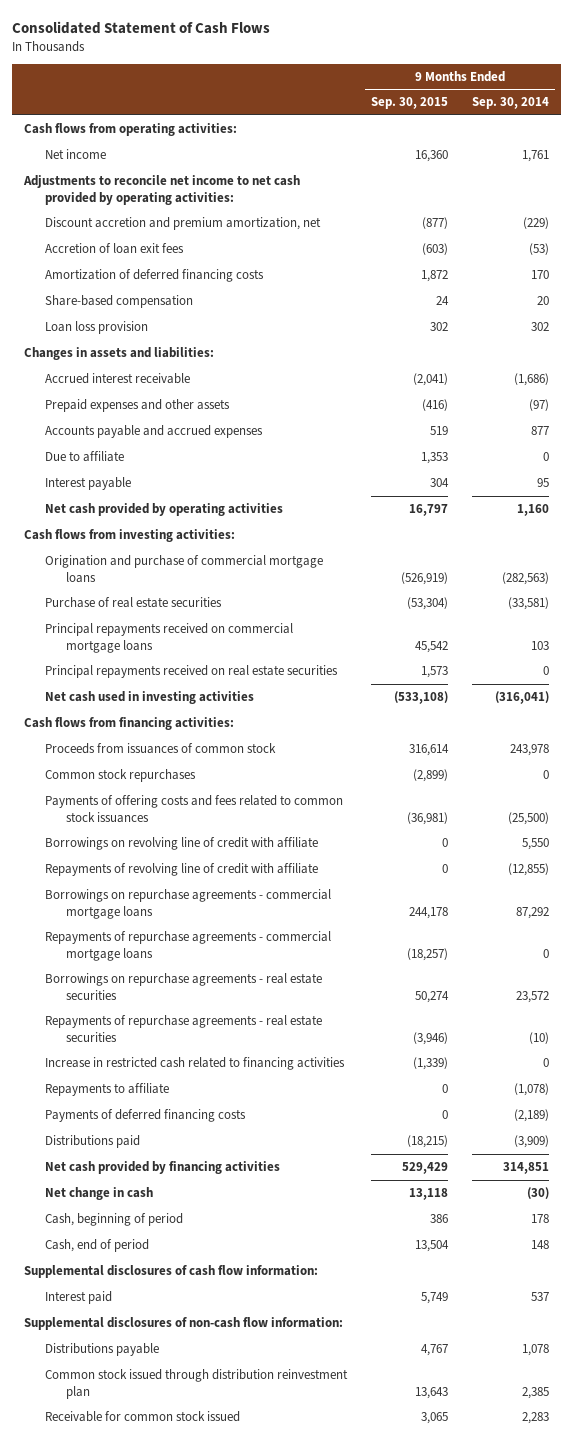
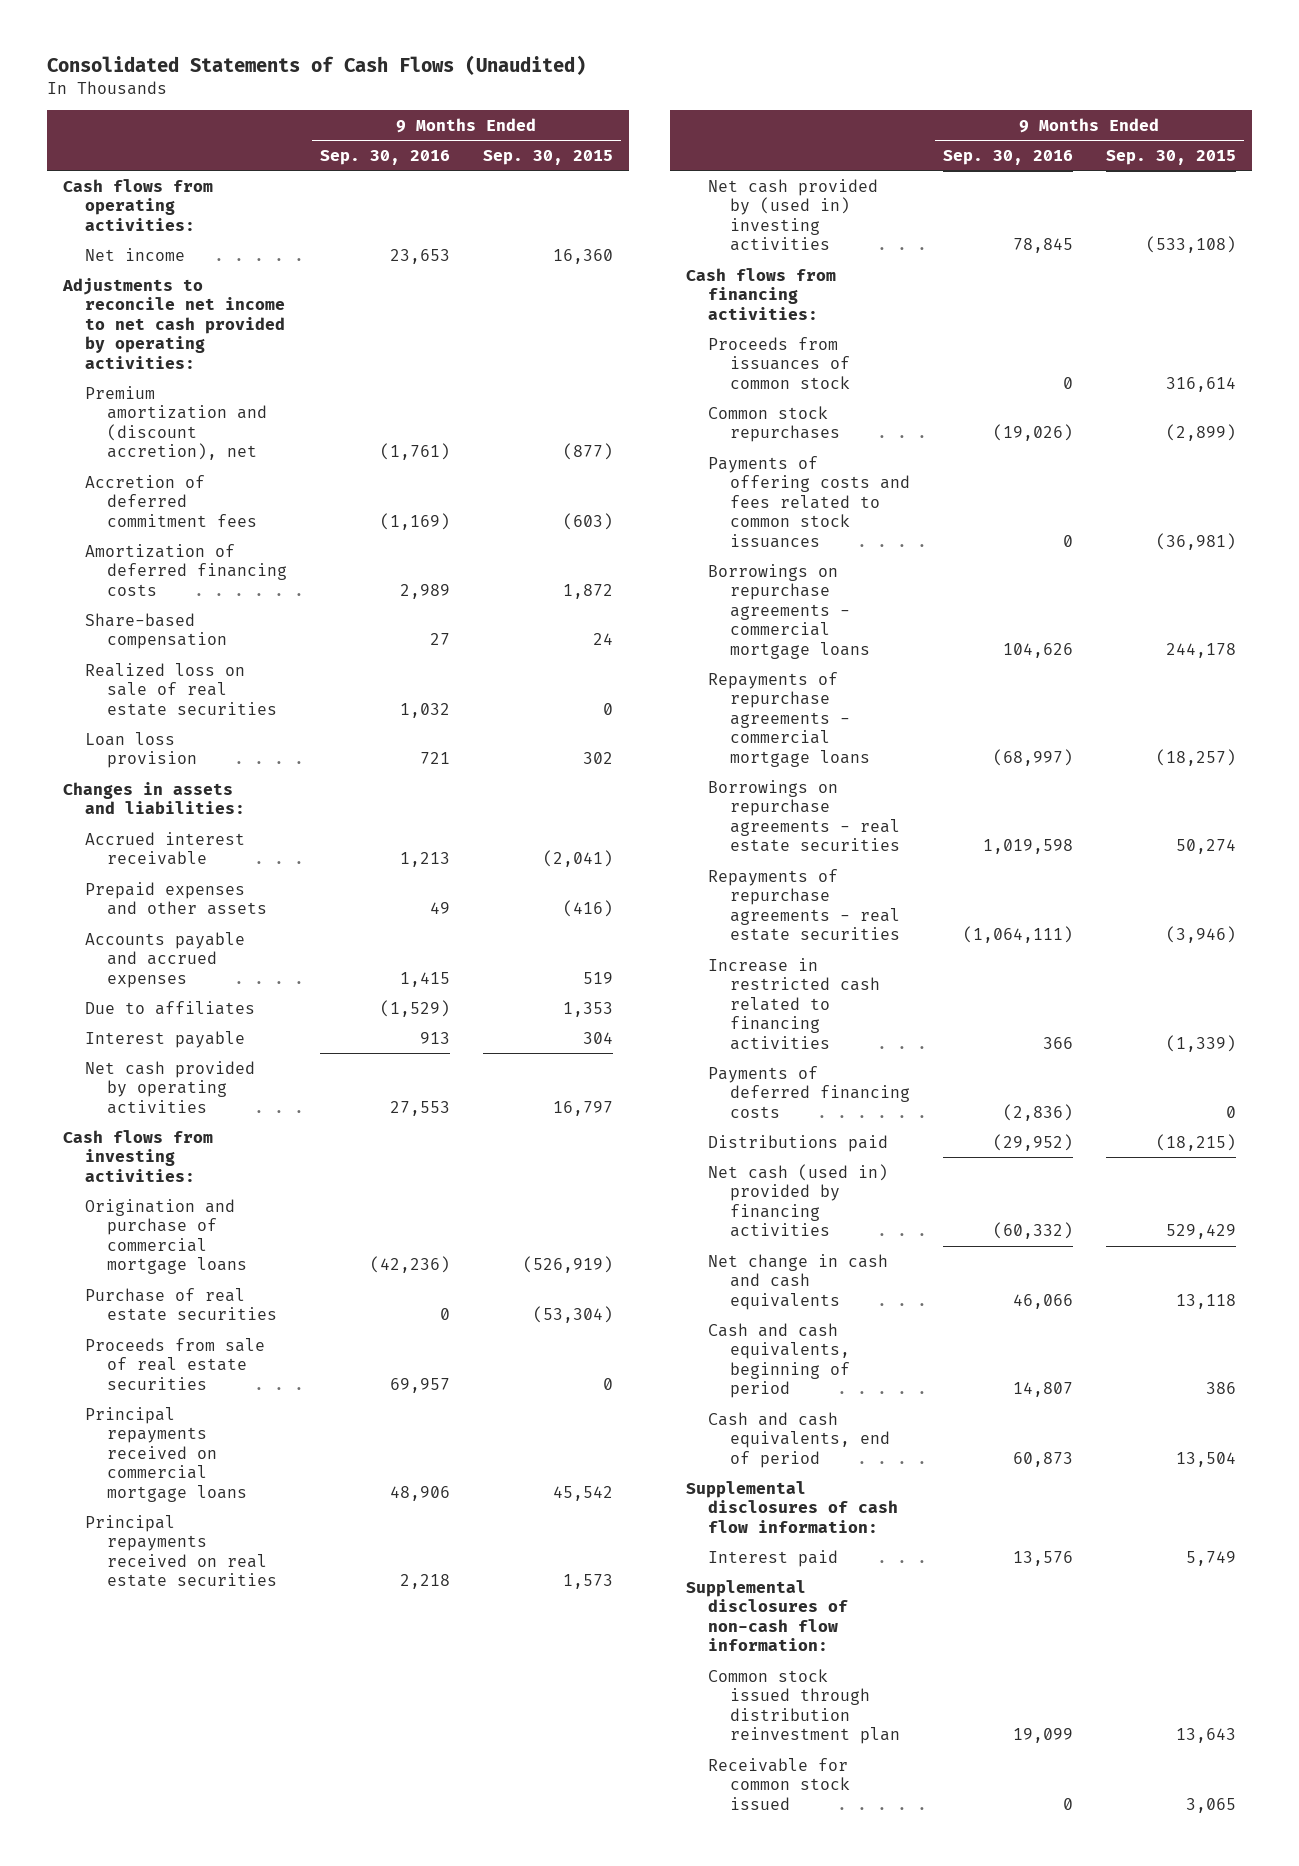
- Consolidated Statement of Cash Flows
+ Consolidated Statements of Cash Flows (Unaudited)
- | 9 Months Ended Sep. 30, 2015 | 9 Months Ended Sep. 30, 2014
+ | 9 Months Ended Sep. 30, 2016 | 9 Months Ended Sep. 30, 2015
- Discount accretion and premium amortization, net | (877) | (229)
- Accretion of loan exit fees | (603) | (53)
+ Premium amortization and (discount accretion), net | (1,761) | (877)
+ Accretion of deferred commitment fees | (1,169) | (603)
+ Realized loss on sale of real estate securities | 1,032 | 0
- Due to affiliate | 1,353 | 0
+ Due to affiliates | (1,529) | 1,353
+ Proceeds from sale of real estate securities | 69,957 | 0
- Net cash used in investing activities | (533,108) | (316,041)
+ Net cash provided by (used in) investing activities | 78,845 | (533,108)
- Borrowings on revolving line of credit with affiliate | 0 | 5,550
- Repayments of revolving line of credit with affiliate | 0 | (12,855)
- Repayments to affiliate | 0 | (1,078)
- Net cash provided by financing activities | 529,429 | 314,851
- Net change in cash | 13,118 | (30)
- Cash, beginning of period | 386 | 178
- Cash, end of period | 13,504 | 148
+ Net cash (used in) provided by financing activities | (60,332) | 529,429
+ Net change in cash and cash equivalents | 46,066 | 13,118
+ Cash and cash equivalents, beginning of period | 14,807 | 386
+ Cash and cash equivalents, end of period | 60,873 | 13,504
- Distributions payable | 4,767 | 1,078

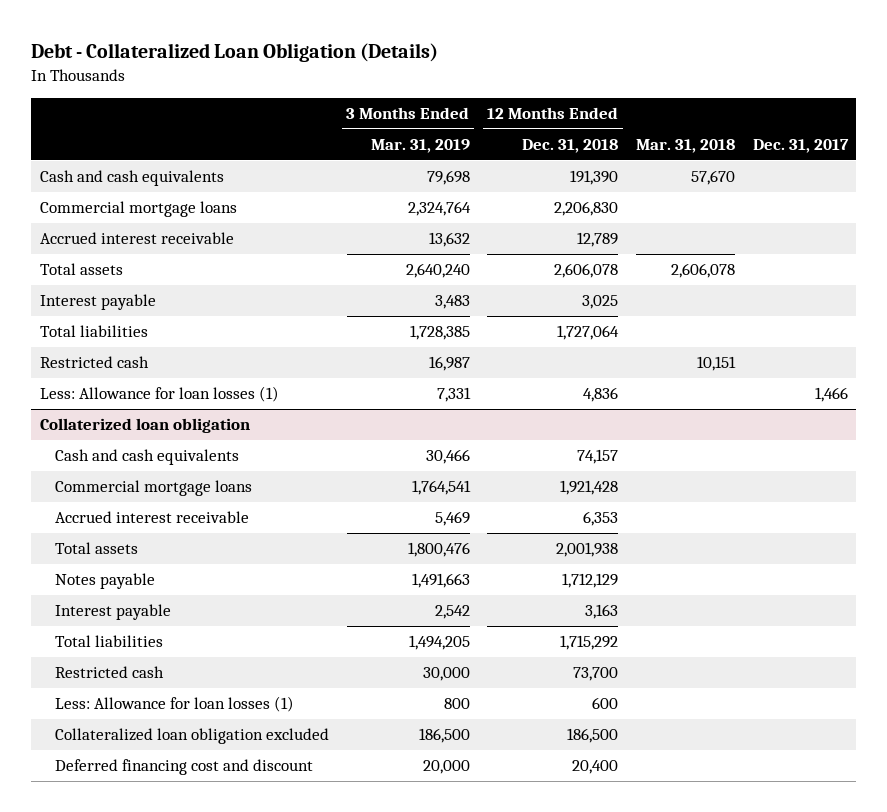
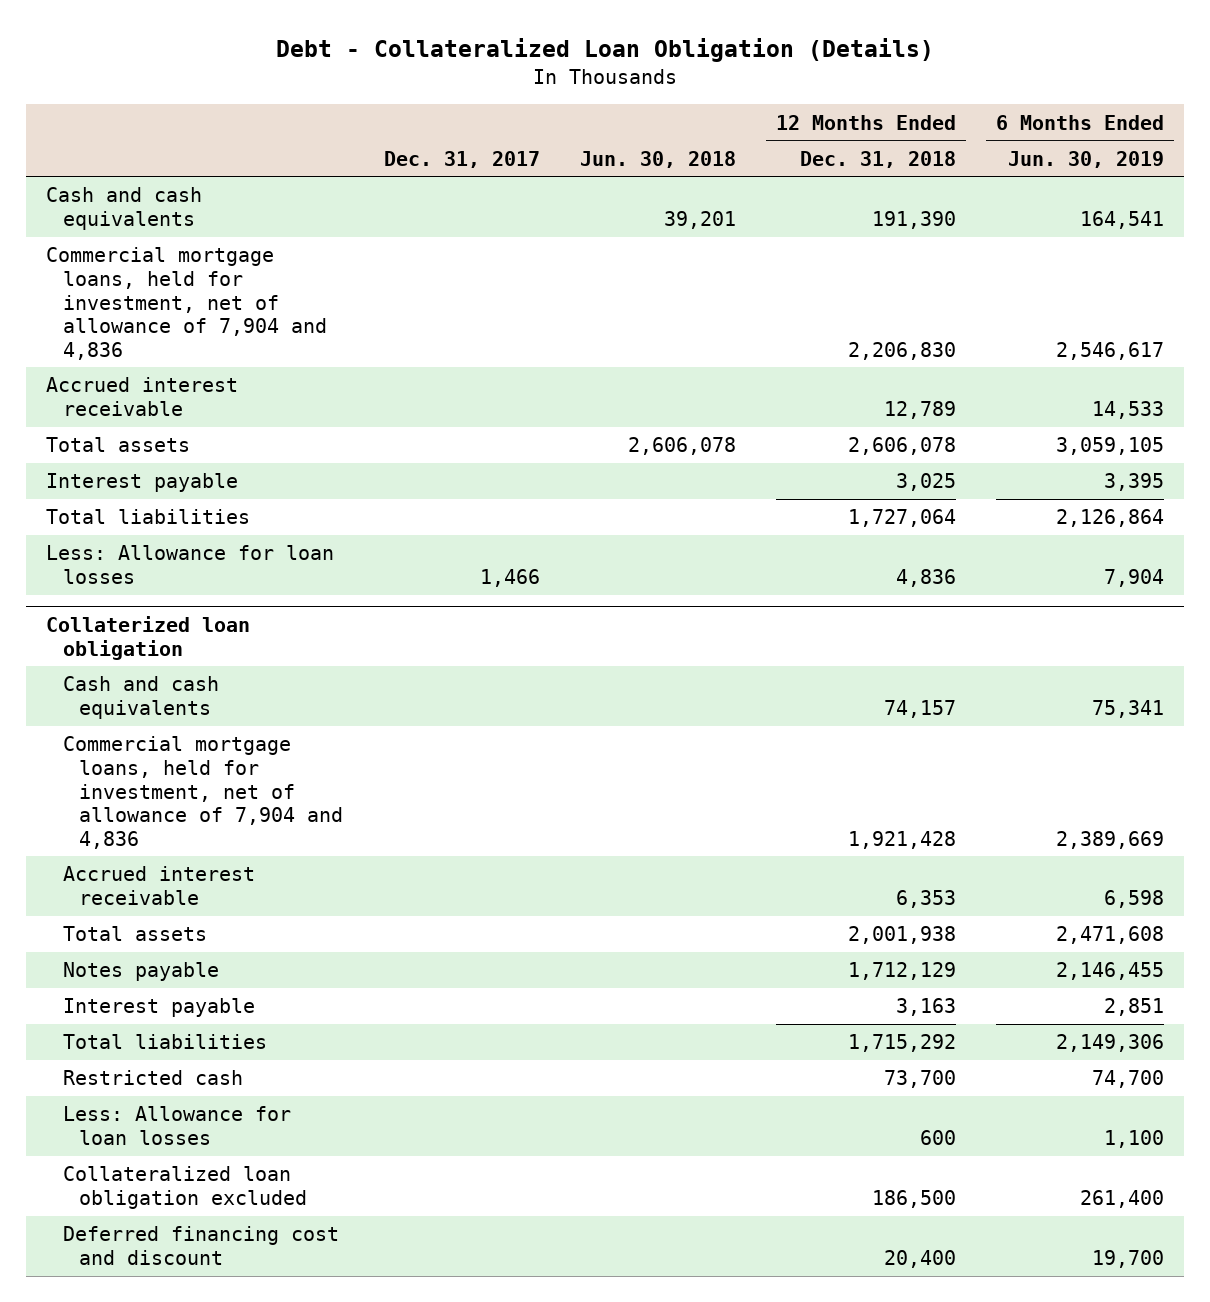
- | 3 Months Ended Mar. 31, 2019 | 12 Months Ended Dec. 31, 2018 | Mar. 31, 2018 | Dec. 31, 2017
+ | Dec. 31, 2017 | Jun. 30, 2018 | 12 Months Ended Dec. 31, 2018 | 6 Months Ended Jun. 30, 2019
- Commercial mortgage loans | 2,324,764 | 2,206,830 | |
+ Commercial mortgage loans, held for investment, net of allowance of 7,904 and 4,836 | | | 2,206,830 | 2,546,617
- Restricted cash | 16,987 | | 10,151 |
- Less: Allowance for loan losses (1) | 7,331 | 4,836 | | 1,466
+ Less: Allowance for loan losses | 1,466 | | 4,836 | 7,904
@ Collaterized loan obligation
- Commercial mortgage loans | 1,764,541 | 1,921,428 | |
+ Commercial mortgage loans, held for investment, net of allowance of 7,904 and 4,836 | | | 1,921,428 | 2,389,669
- Less: Allowance for loan losses (1) | 800 | 600 | |
+ Less: Allowance for loan losses | | | 600 | 1,100

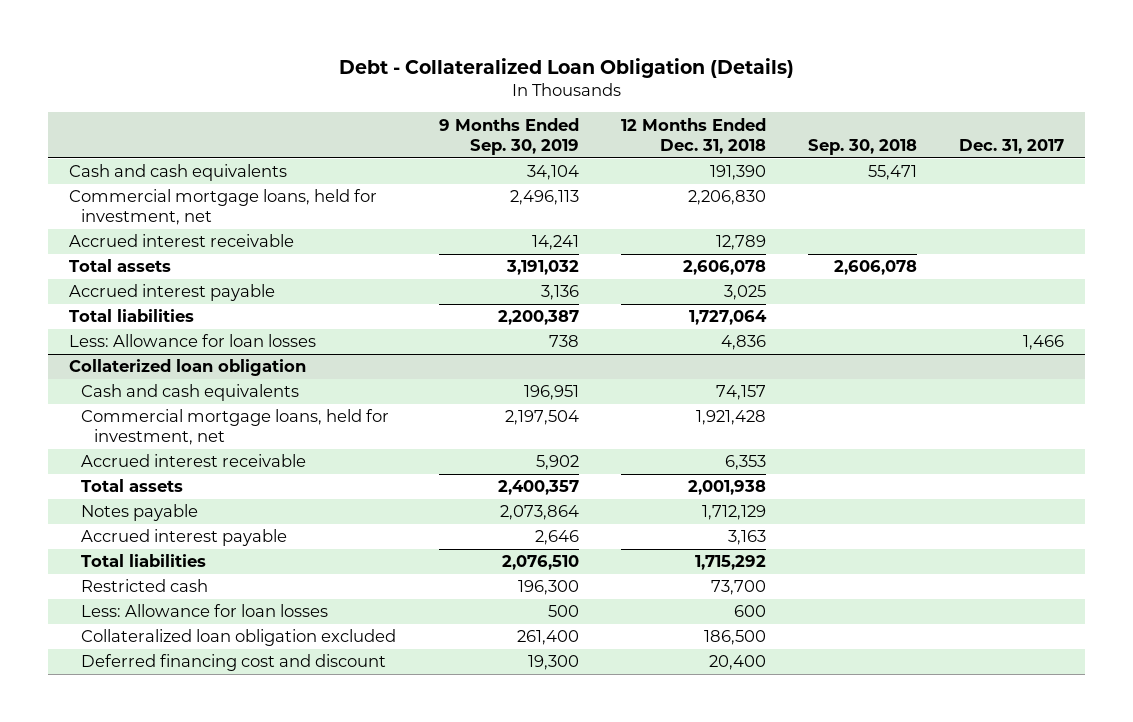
- | Dec. 31, 2017 | Jun. 30, 2018 | 12 Months Ended Dec. 31, 2018 | 6 Months Ended Jun. 30, 2019
+ | 9 Months Ended Sep. 30, 2019 | 12 Months Ended Dec. 31, 2018 | Sep. 30, 2018 | Dec. 31, 2017
- Commercial mortgage loans, held for investment, net of allowance of 7,904 and 4,836 | | | 2,206,830 | 2,546,617
+ Commercial mortgage loans, held for investment, net | 2,496,113 | 2,206,830 | |
- Interest payable | | | 3,025 | 3,395
+ Accrued interest payable | 3,136 | 3,025 | |
@ Collaterized loan obligation
- Commercial mortgage loans, held for investment, net of allowance of 7,904 and 4,836 | | | 1,921,428 | 2,389,669
+ Commercial mortgage loans, held for investment, net | 2,197,504 | 1,921,428 | |
- Interest payable | | | 3,163 | 2,851
+ Accrued interest payable | 2,646 | 3,163 | |

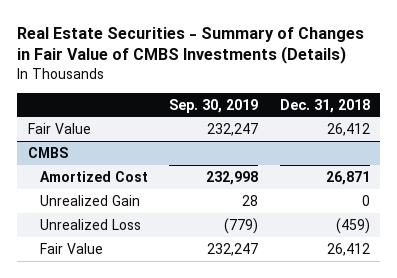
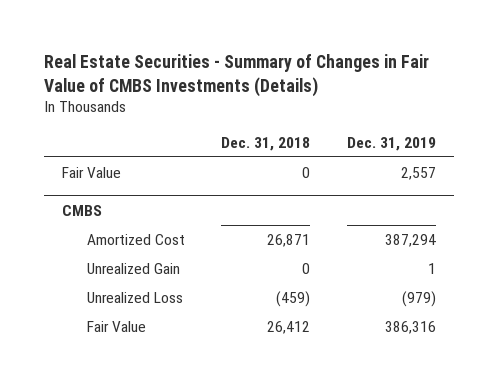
- | Sep. 30, 2019 | Dec. 31, 2018
+ | Dec. 31, 2018 | Dec. 31, 2019
- Fair Value | 232,247 | 26,412
+ Fair Value | 0 | 2,557

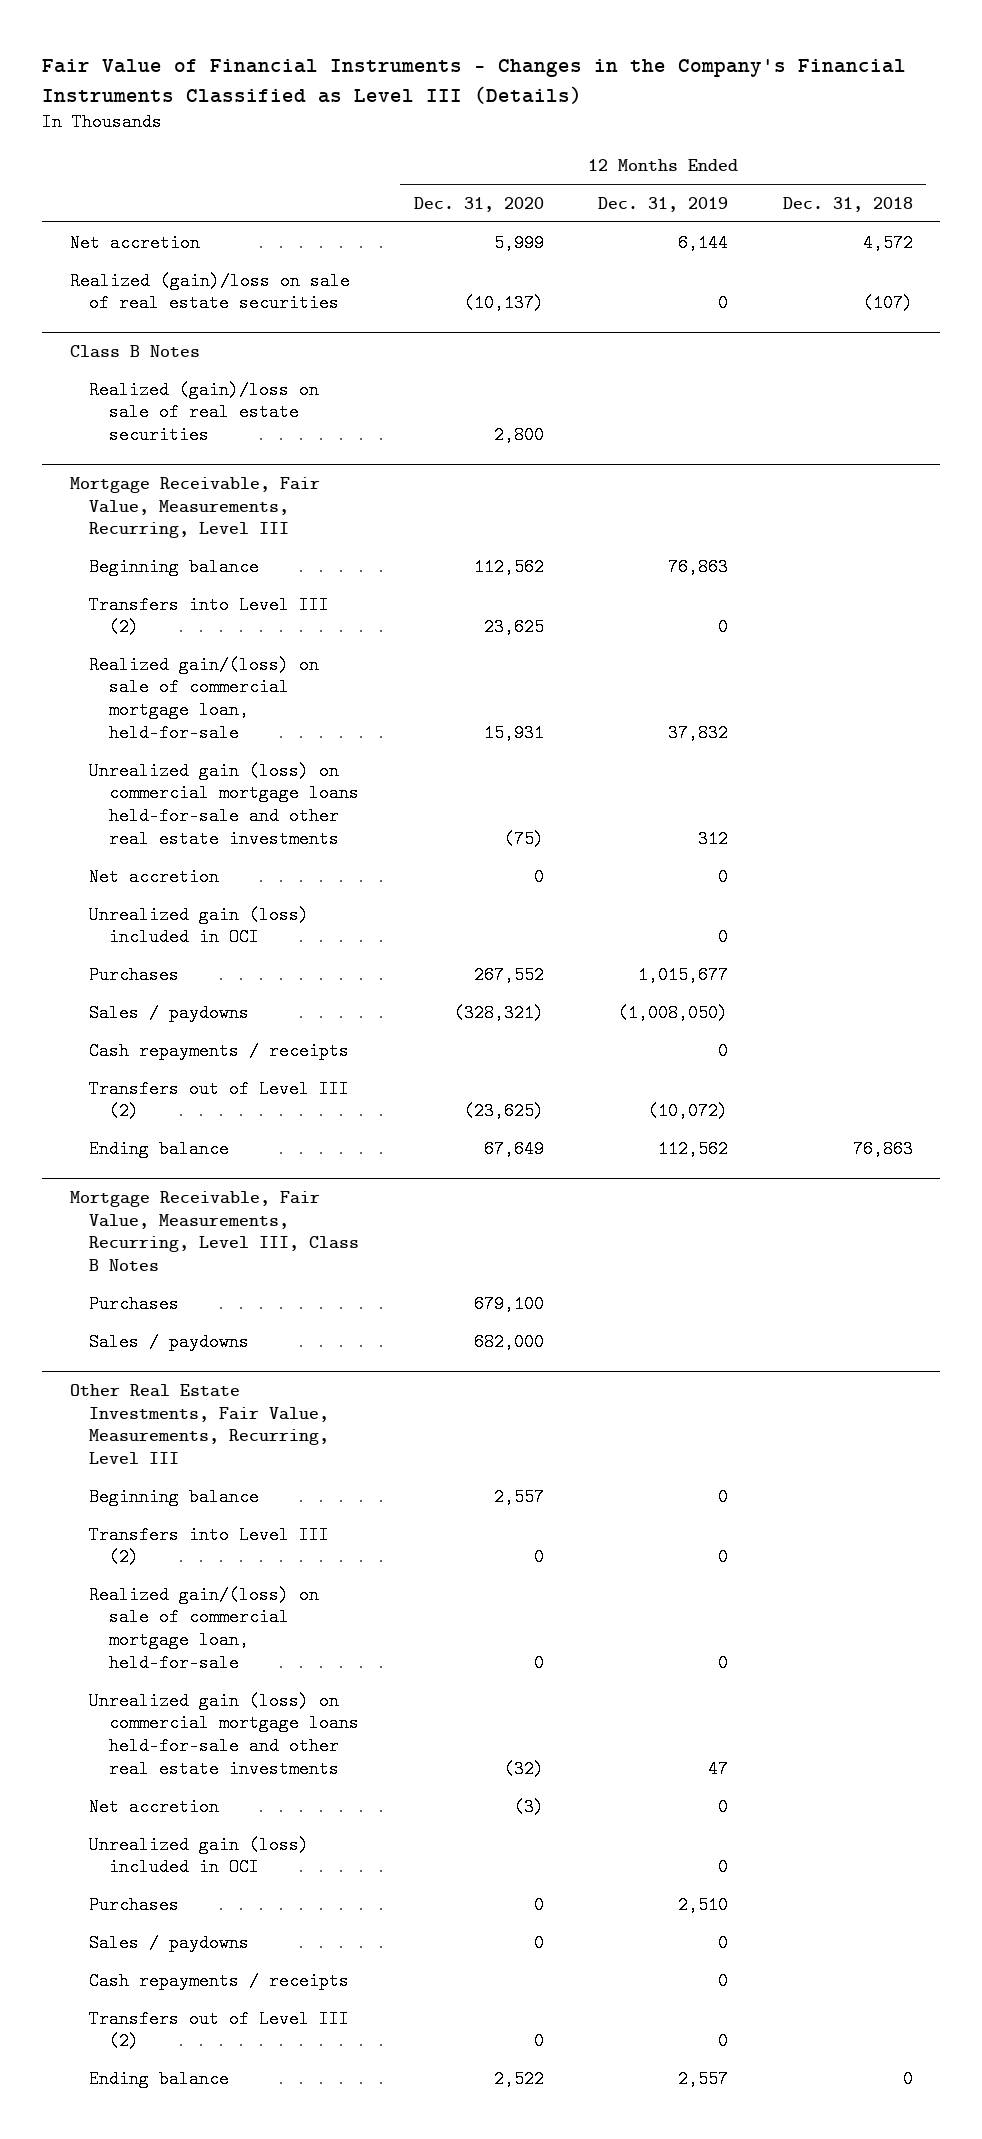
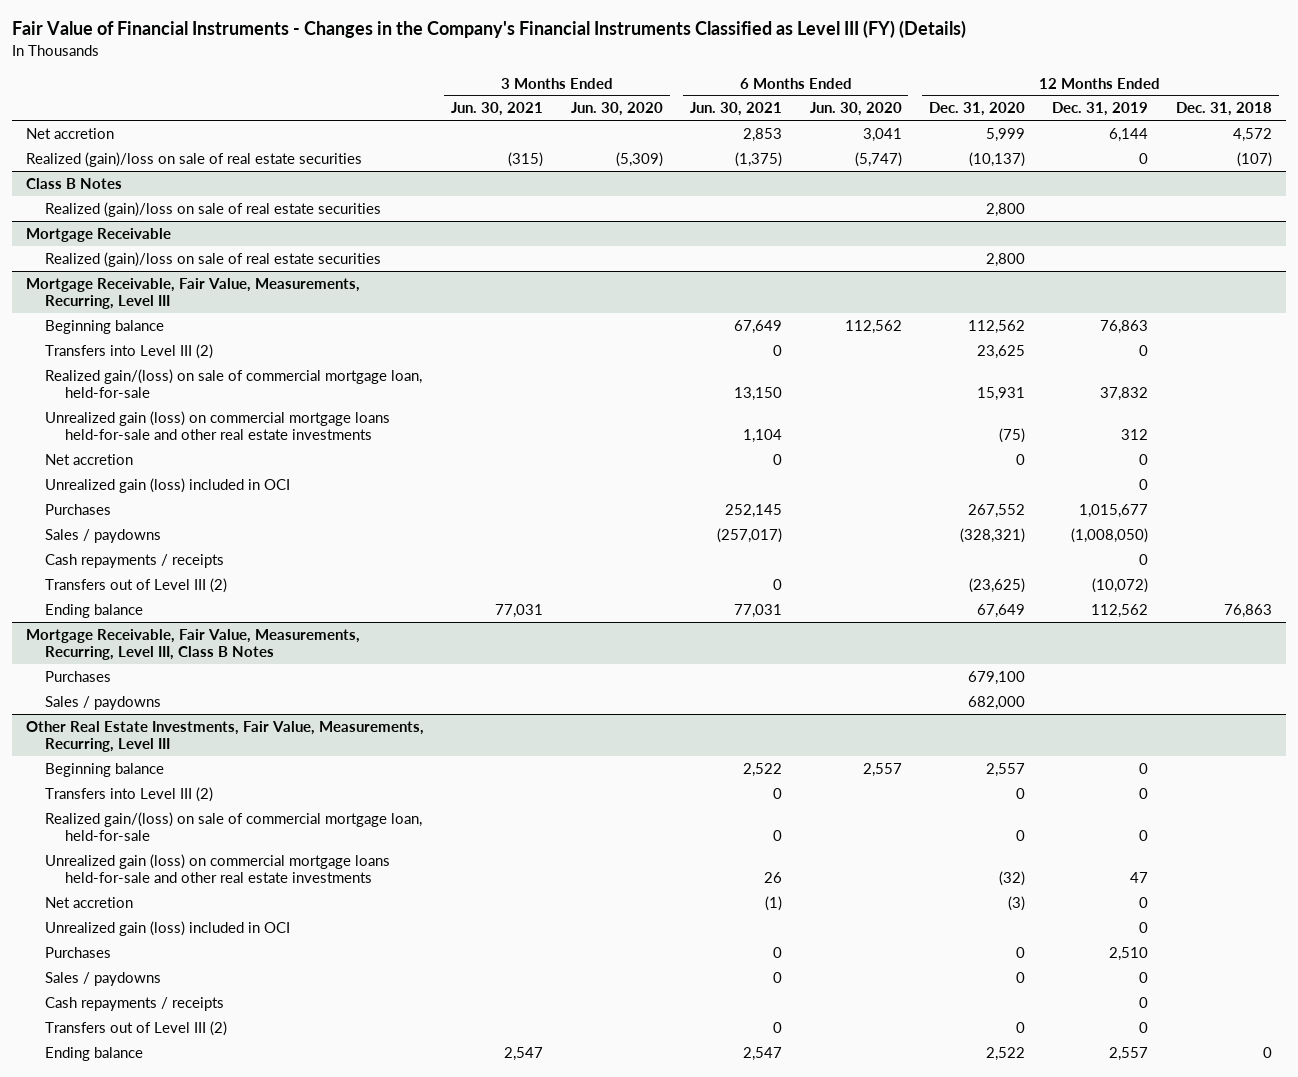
- Fair Value of Financial Instruments - Changes in the Company's Financial Instruments Classified as Level III (Details)
+ Fair Value of Financial Instruments - Changes in the Company's Financial Instruments Classified as Level III (FY) (Details)
- | 12 Months Ended Dec. 31, 2020 | 12 Months Ended Dec. 31, 2019 | 12 Months Ended Dec. 31, 2018
+ | 3 Months Ended Jun. 30, 2021 | 3 Months Ended Jun. 30, 2020 | 6 Months Ended Jun. 30, 2021 | 6 Months Ended Jun. 30, 2020 | 12 Months Ended Dec. 31, 2020 | 12 Months Ended Dec. 31, 2019 | 12 Months Ended Dec. 31, 2018
+ Mortgage Receivable
+ Realized (gain)/loss on sale of real estate securities | | | | | 2,800 | |

